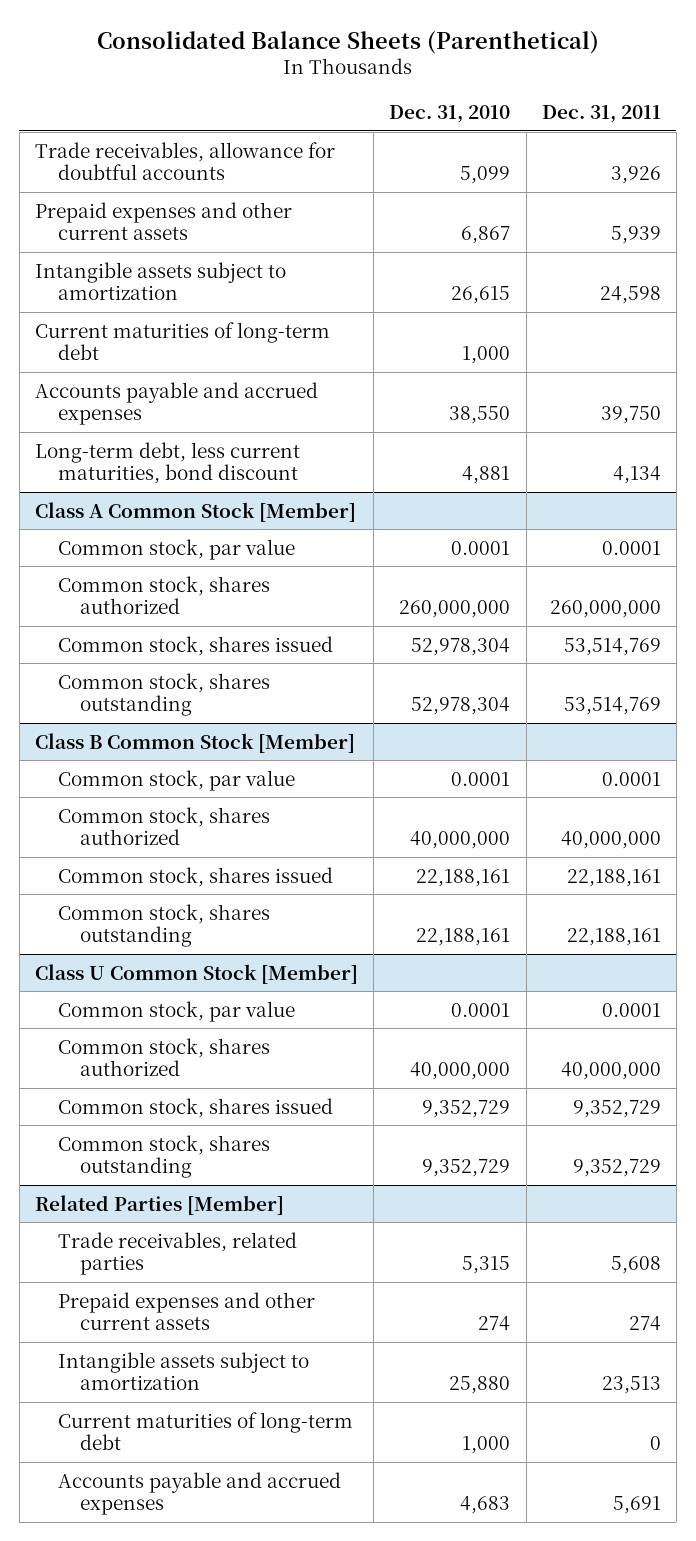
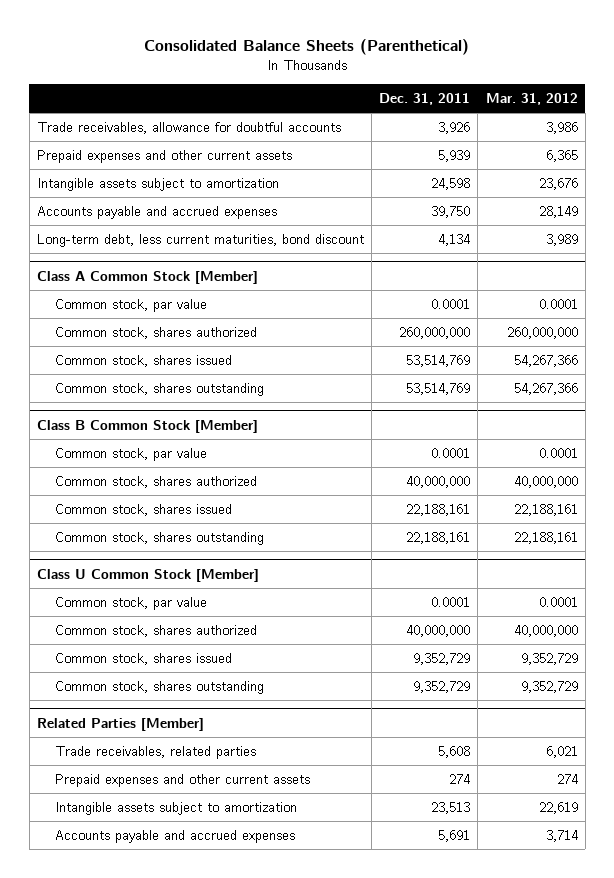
- | Dec. 31, 2010 | Dec. 31, 2011
+ | Dec. 31, 2011 | Mar. 31, 2012
- Current maturities of long-term debt | 1,000 |
@ Related Parties [Member]
- Current maturities of long-term debt | 1,000 | 0

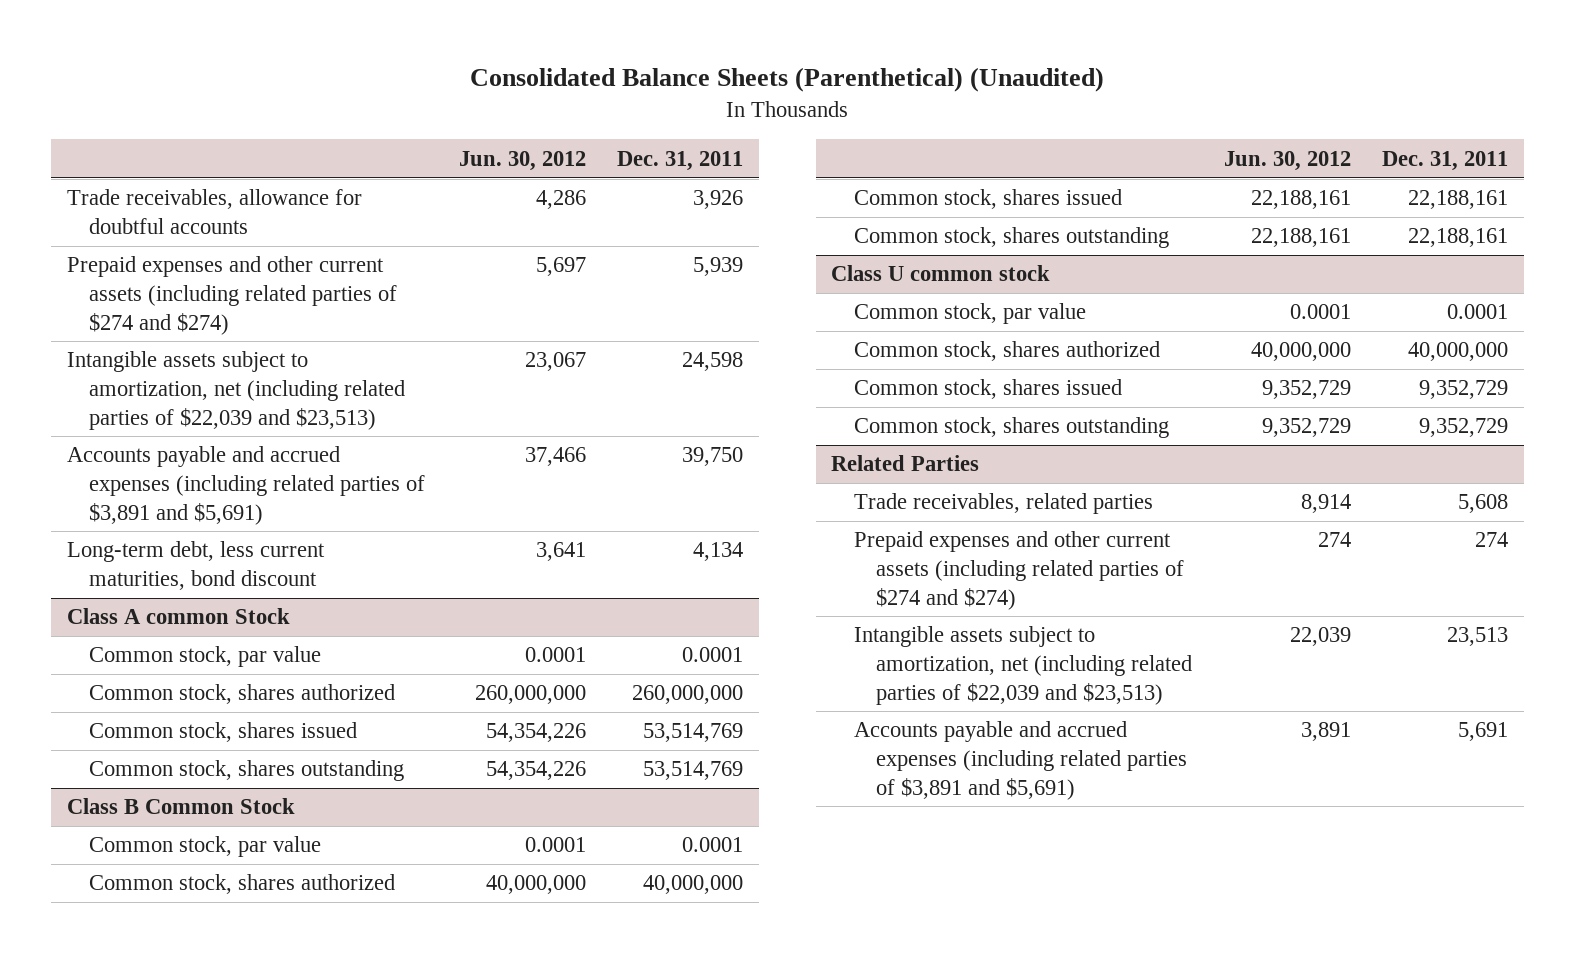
- Consolidated Balance Sheets (Parenthetical)
+ Consolidated Balance Sheets (Parenthetical) (Unaudited)
- | Dec. 31, 2011 | Mar. 31, 2012
+ | Jun. 30, 2012 | Dec. 31, 2011
- Prepaid expenses and other current assets | 5,939 | 6,365
- Intangible assets subject to amortization | 24,598 | 23,676
- Accounts payable and accrued expenses | 39,750 | 28,149
+ Prepaid expenses and other current assets (including related parties of $274 and $274) | 5,697 | 5,939
+ Intangible assets subject to amortization, net (including related parties of $22,039 and $23,513) | 23,067 | 24,598
+ Accounts payable and accrued expenses (including related parties of $3,891 and $5,691) | 37,466 | 39,750
- Class A Common Stock [Member]
+ Class A common Stock
- Class B Common Stock [Member]
+ Class B Common Stock
- Class U Common Stock [Member]
+ Class U common stock
- Related Parties [Member]
+ Related Parties
- Prepaid expenses and other current assets | 274 | 274
- Intangible assets subject to amortization | 23,513 | 22,619
- Accounts payable and accrued expenses | 5,691 | 3,714
+ Prepaid expenses and other current assets (including related parties of $274 and $274) | 274 | 274
+ Intangible assets subject to amortization, net (including related parties of $22,039 and $23,513) | 22,039 | 23,513
+ Accounts payable and accrued expenses (including related parties of $3,891 and $5,691) | 3,891 | 5,691

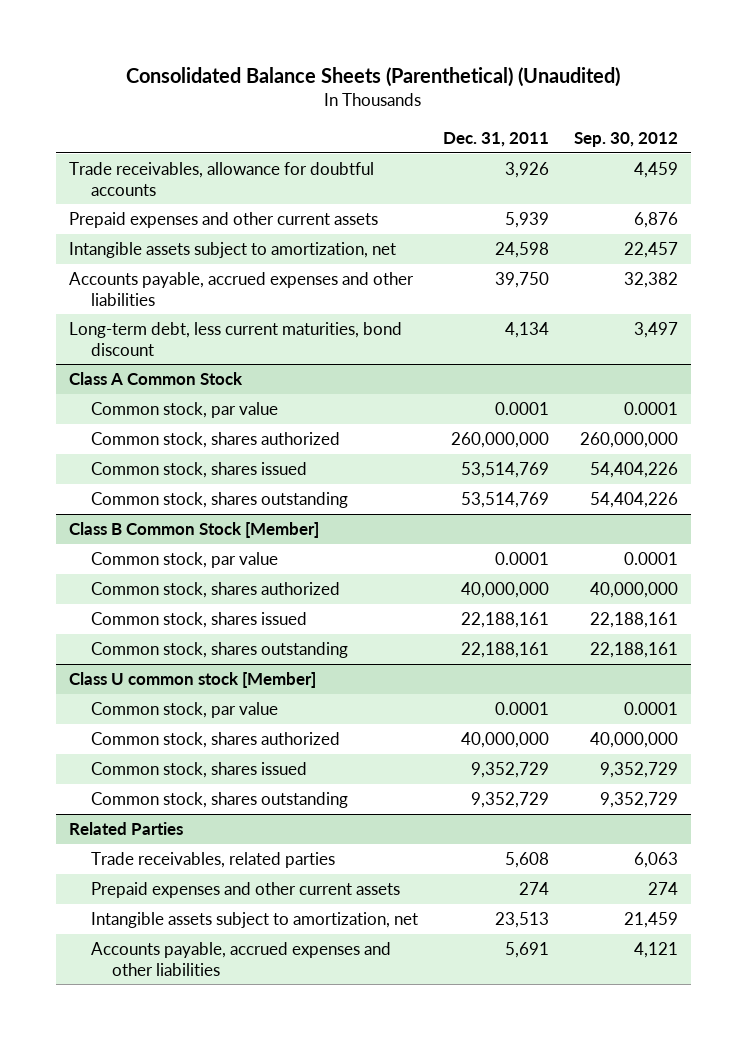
- | Jun. 30, 2012 | Dec. 31, 2011
+ | Dec. 31, 2011 | Sep. 30, 2012
- Prepaid expenses and other current assets (including related parties of $274 and $274) | 5,697 | 5,939
- Intangible assets subject to amortization, net (including related parties of $22,039 and $23,513) | 23,067 | 24,598
- Accounts payable and accrued expenses (including related parties of $3,891 and $5,691) | 37,466 | 39,750
+ Prepaid expenses and other current assets | 5,939 | 6,876
+ Intangible assets subject to amortization, net | 24,598 | 22,457
+ Accounts payable, accrued expenses and other liabilities | 39,750 | 32,382
- Class A common Stock
+ Class A Common Stock
- Class B Common Stock
+ Class B Common Stock [Member]
- Class U common stock
+ Class U common stock [Member]
@ Related Parties
- Prepaid expenses and other current assets (including related parties of $274 and $274) | 274 | 274
- Intangible assets subject to amortization, net (including related parties of $22,039 and $23,513) | 22,039 | 23,513
- Accounts payable and accrued expenses (including related parties of $3,891 and $5,691) | 3,891 | 5,691
+ Prepaid expenses and other current assets | 274 | 274
+ Intangible assets subject to amortization, net | 23,513 | 21,459
+ Accounts payable, accrued expenses and other liabilities | 5,691 | 4,121

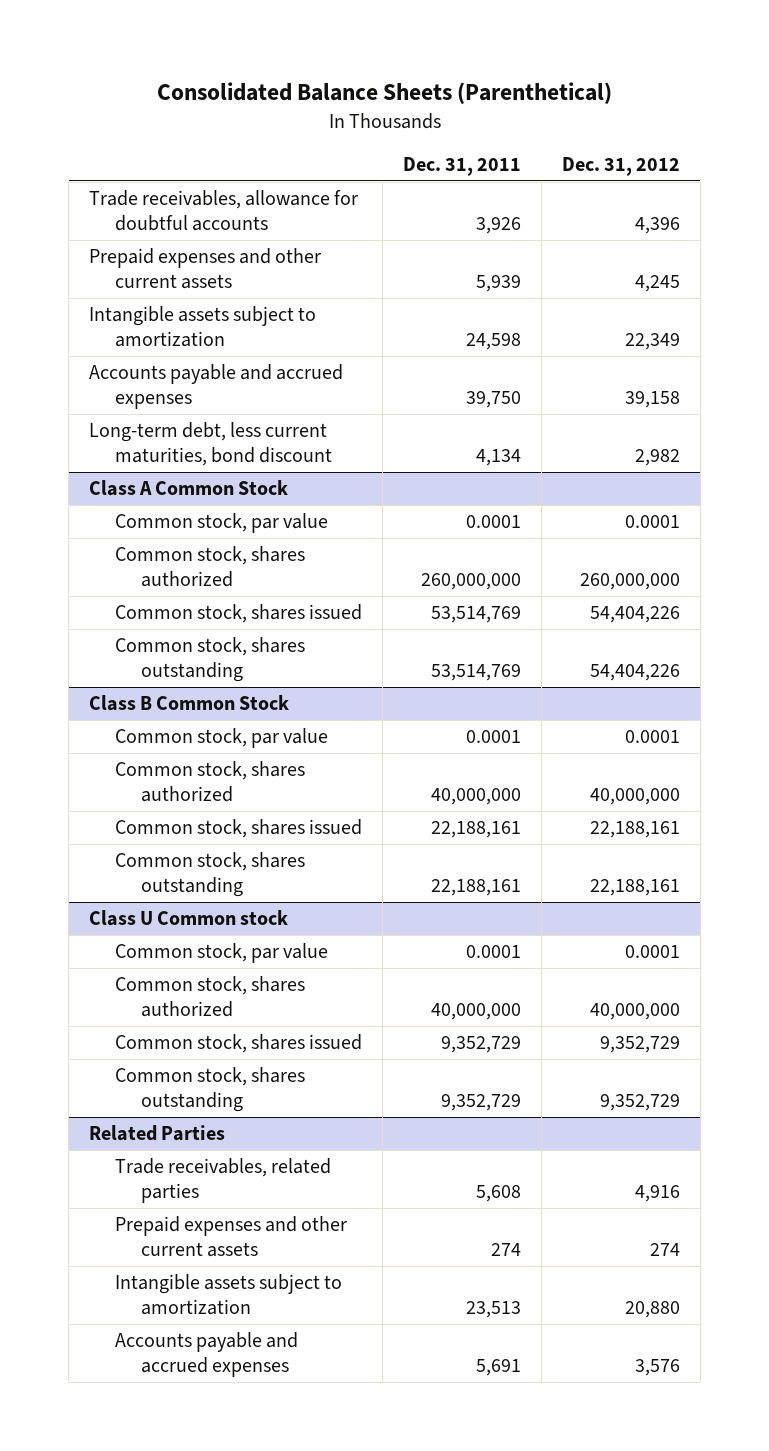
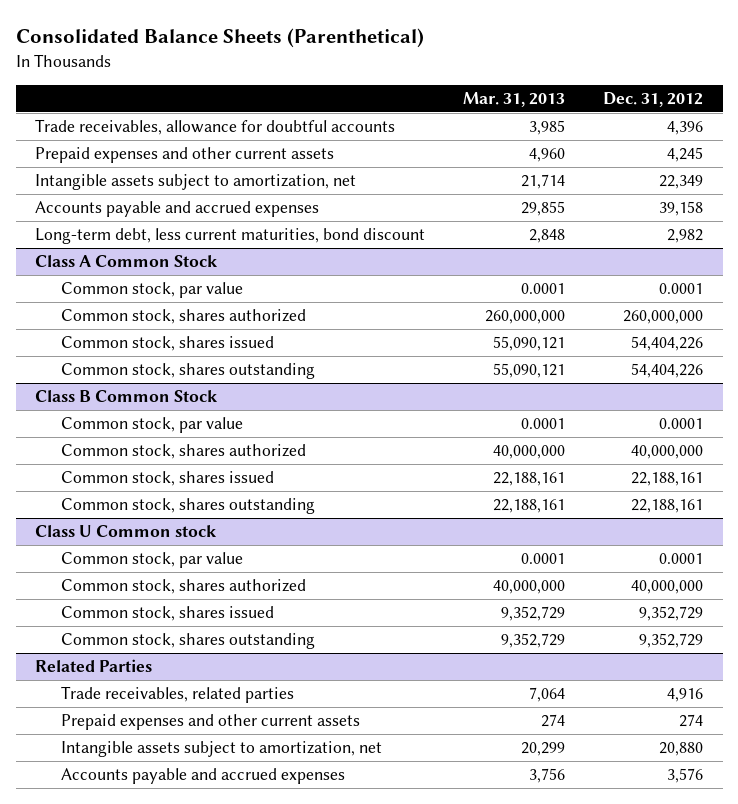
- | Dec. 31, 2011 | Dec. 31, 2012
+ | Mar. 31, 2013 | Dec. 31, 2012
- Intangible assets subject to amortization | 24,598 | 22,349
+ Intangible assets subject to amortization, net | 21,714 | 22,349
@ Related Parties
- Intangible assets subject to amortization | 23,513 | 20,880
+ Intangible assets subject to amortization, net | 20,299 | 20,880

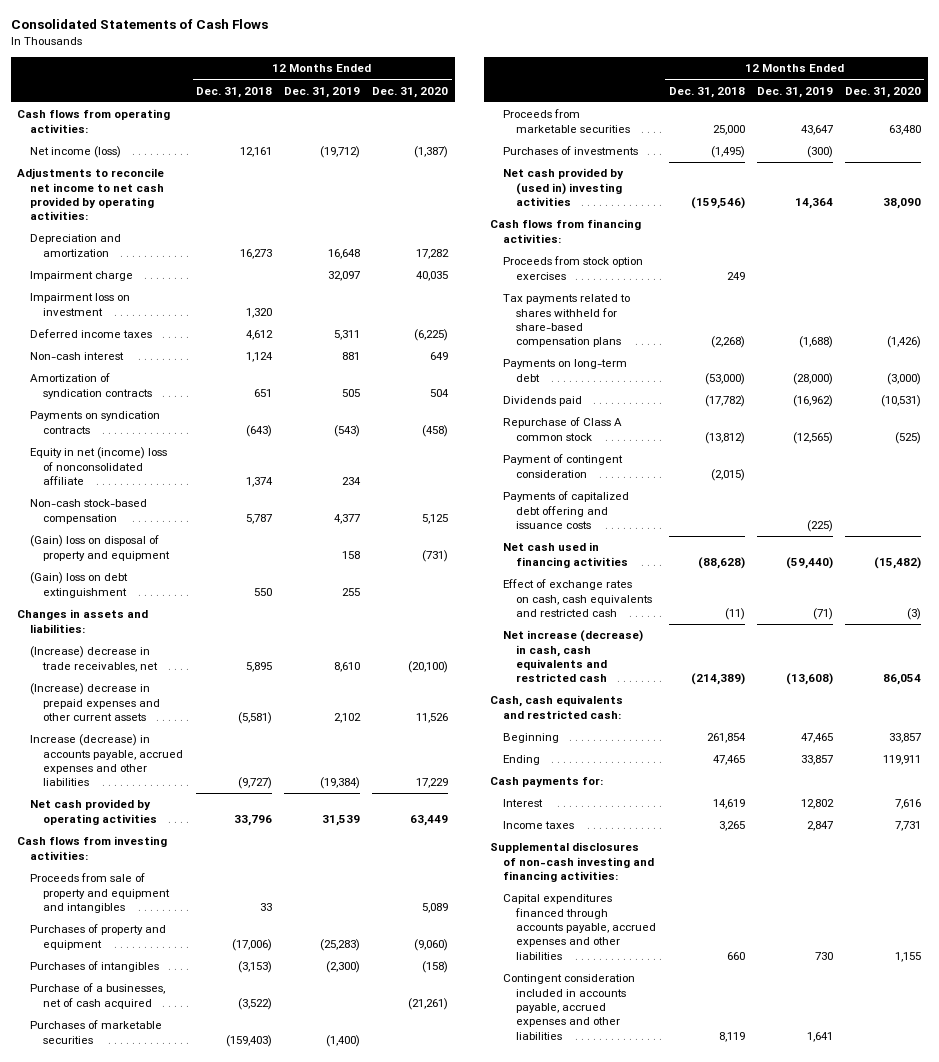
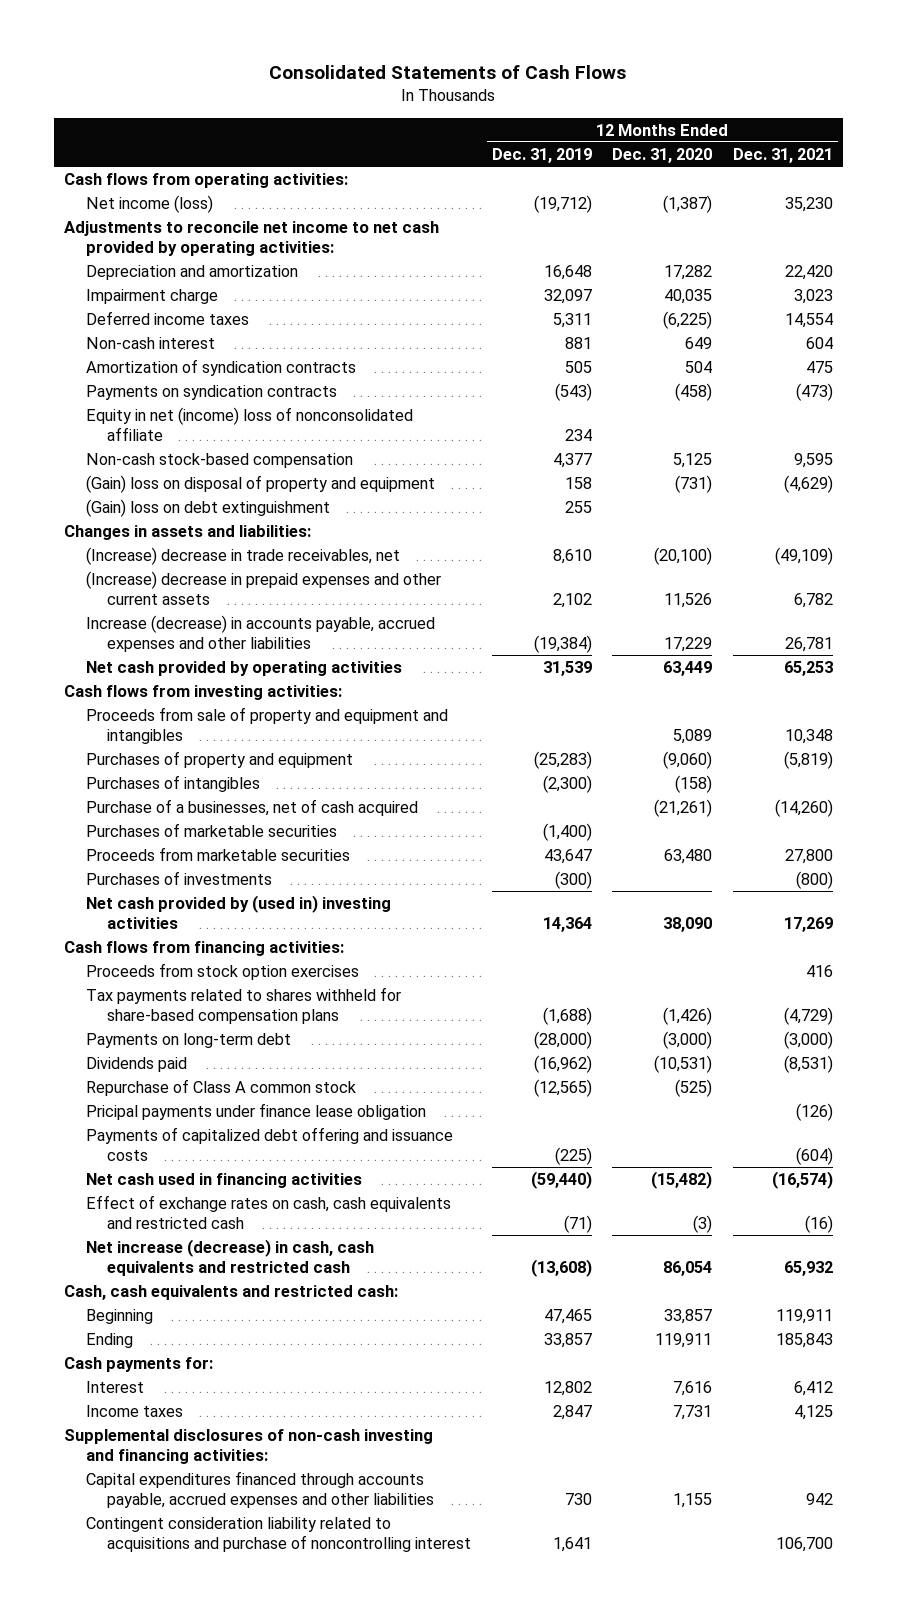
- | 12 Months Ended Dec. 31, 2018 | 12 Months Ended Dec. 31, 2019 | 12 Months Ended Dec. 31, 2020
+ | 12 Months Ended Dec. 31, 2019 | 12 Months Ended Dec. 31, 2020 | 12 Months Ended Dec. 31, 2021
- Impairment loss on investment | 1,320 | |
- Payment of contingent consideration | (2,015) | |
+ Pricipal payments under finance lease obligation | | | (126)
- Contingent consideration included in accounts payable, accrued expenses and other liabilities | 8,119 | 1,641 |
+ Contingent consideration liability related to acquisitions and purchase of noncontrolling interest | 1,641 | | 106,700

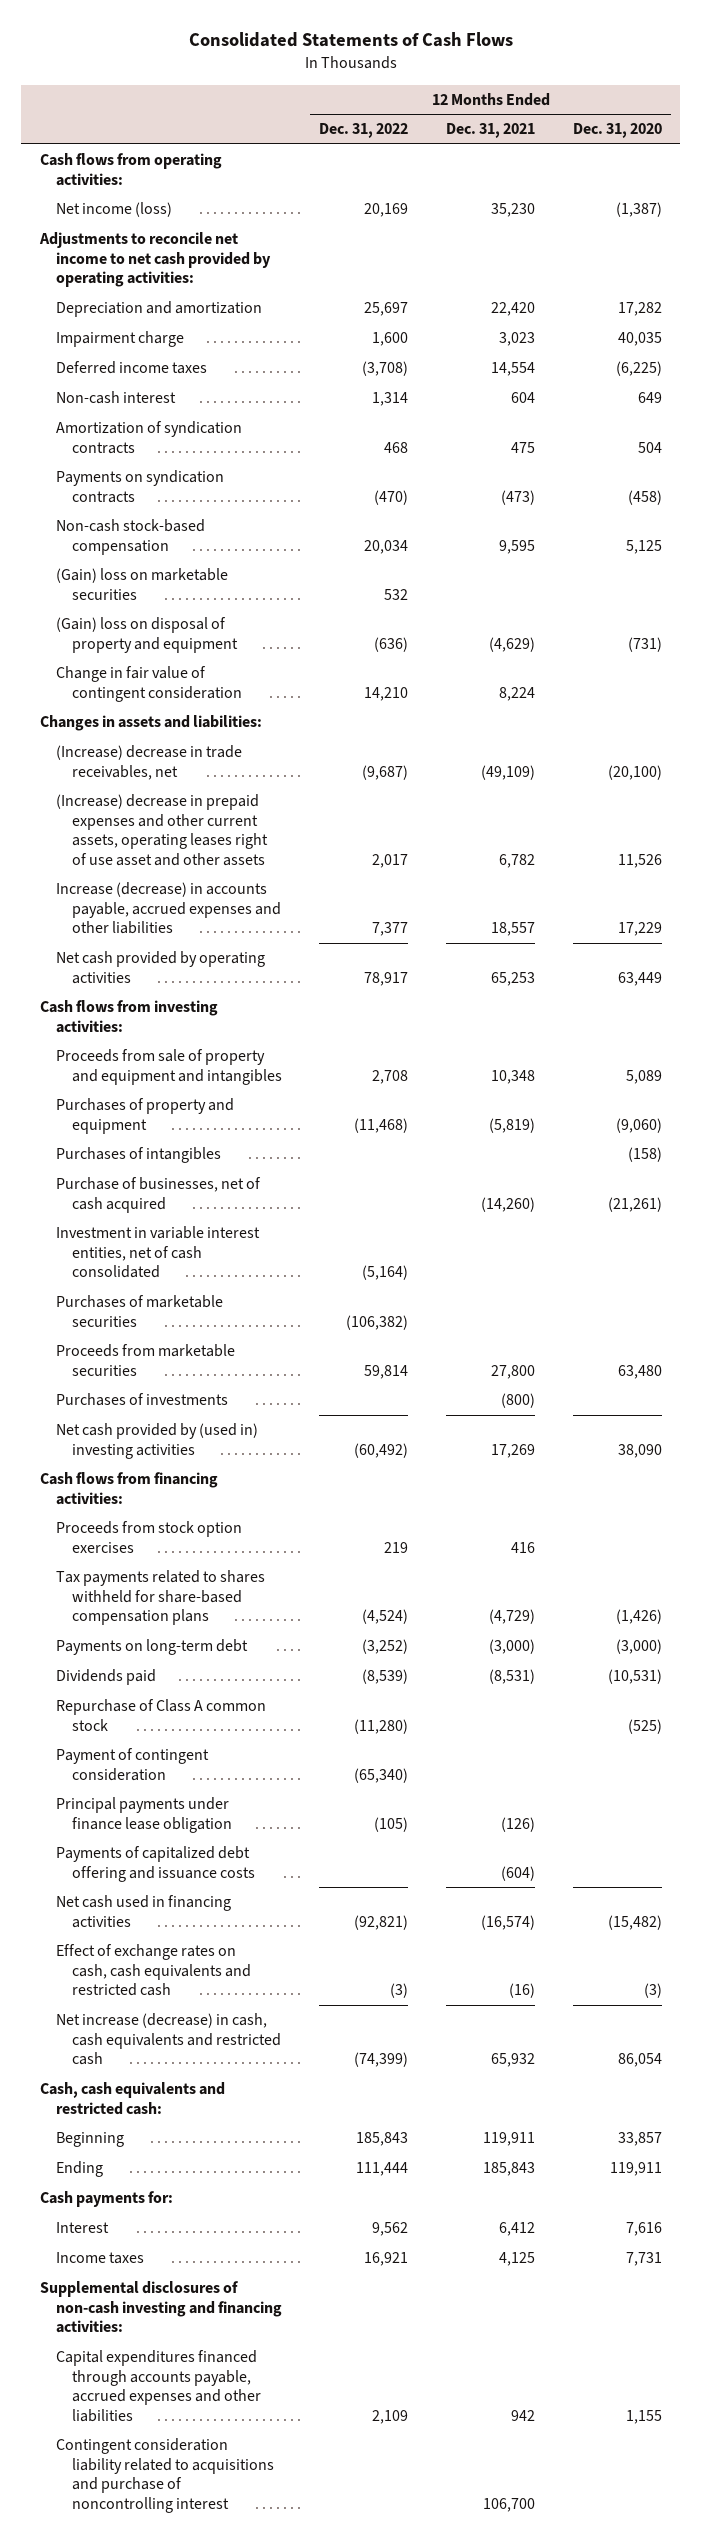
- | 12 Months Ended Dec. 31, 2019 | 12 Months Ended Dec. 31, 2020 | 12 Months Ended Dec. 31, 2021
+ | 12 Months Ended Dec. 31, 2022 | 12 Months Ended Dec. 31, 2021 | 12 Months Ended Dec. 31, 2020
- Equity in net (income) loss of nonconsolidated affiliate | 234 | |
+ (Gain) loss on marketable securities | 532 | |
- (Gain) loss on debt extinguishment | 255 | |
+ Change in fair value of contingent consideration | 14,210 | 8,224 |
- (Increase) decrease in prepaid expenses and other current assets | 2,102 | 11,526 | 6,782
- Increase (decrease) in accounts payable, accrued expenses and other liabilities | (19,384) | 17,229 | 26,781
+ (Increase) decrease in prepaid expenses and other current assets, operating leases right of use asset and other assets | 2,017 | 6,782 | 11,526
+ Increase (decrease) in accounts payable, accrued expenses and other liabilities | 7,377 | 18,557 | 17,229
- Purchase of a businesses, net of cash acquired | | (21,261) | (14,260)
+ Purchase of businesses, net of cash acquired | | (14,260) | (21,261)
+ Investment in variable interest entities, net of cash consolidated | (5,164) | |
- Pricipal payments under finance lease obligation | | | (126)
+ Payment of contingent consideration | (65,340) | |
+ Principal payments under finance lease obligation | (105) | (126) |

